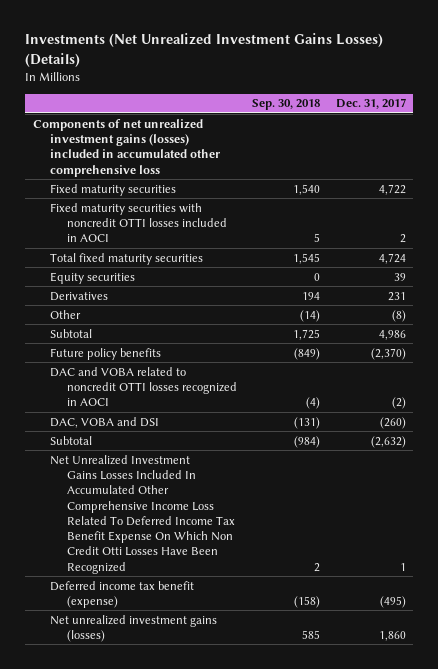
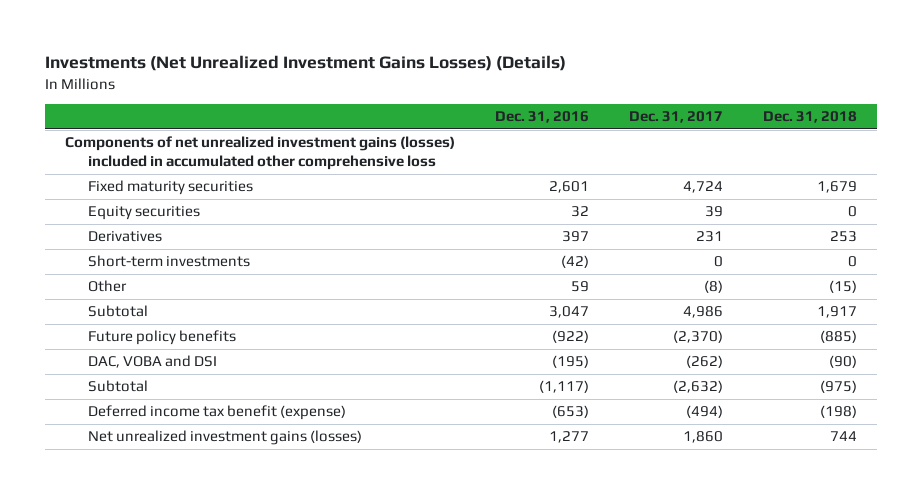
- | Sep. 30, 2018 | Dec. 31, 2017
+ | Dec. 31, 2016 | Dec. 31, 2017 | Dec. 31, 2018
- Fixed maturity securities | 1,540 | 4,722
- Fixed maturity securities with noncredit OTTI losses included in AOCI | 5 | 2
- Total fixed maturity securities | 1,545 | 4,724
+ Fixed maturity securities | 2,601 | 4,724 | 1,679
+ Short-term investments | (42) | 0 | 0
- DAC and VOBA related to noncredit OTTI losses recognized in AOCI | (4) | (2)
- DAC, VOBA and DSI | (131) | (260)
+ DAC, VOBA and DSI | (195) | (262) | (90)
- Net Unrealized Investment Gains Losses Included In Accumulated Other Comprehensive Income Loss Related To Deferred Income Tax Benefit Expense On Which Non Credit Otti Losses Have Been Recognized | 2 | 1
- Deferred income tax benefit (expense) | (158) | (495)
+ Deferred income tax benefit (expense) | (653) | (494) | (198)

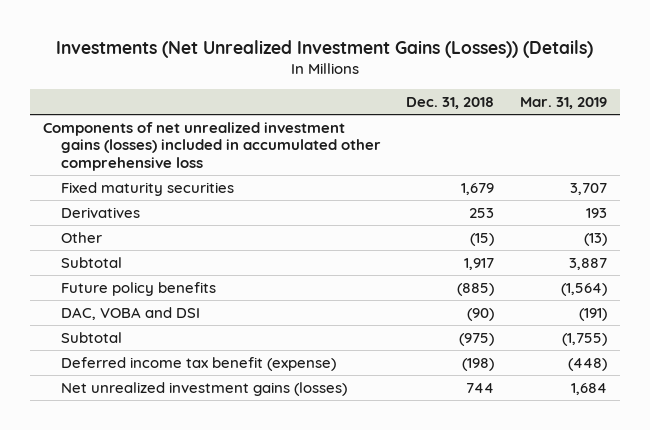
- Investments (Net Unrealized Investment Gains Losses) (Details)
+ Investments (Net Unrealized Investment Gains (Losses)) (Details)
- | Dec. 31, 2016 | Dec. 31, 2017 | Dec. 31, 2018
+ | Dec. 31, 2018 | Mar. 31, 2019
- Equity securities | 32 | 39 | 0
- Short-term investments | (42) | 0 | 0

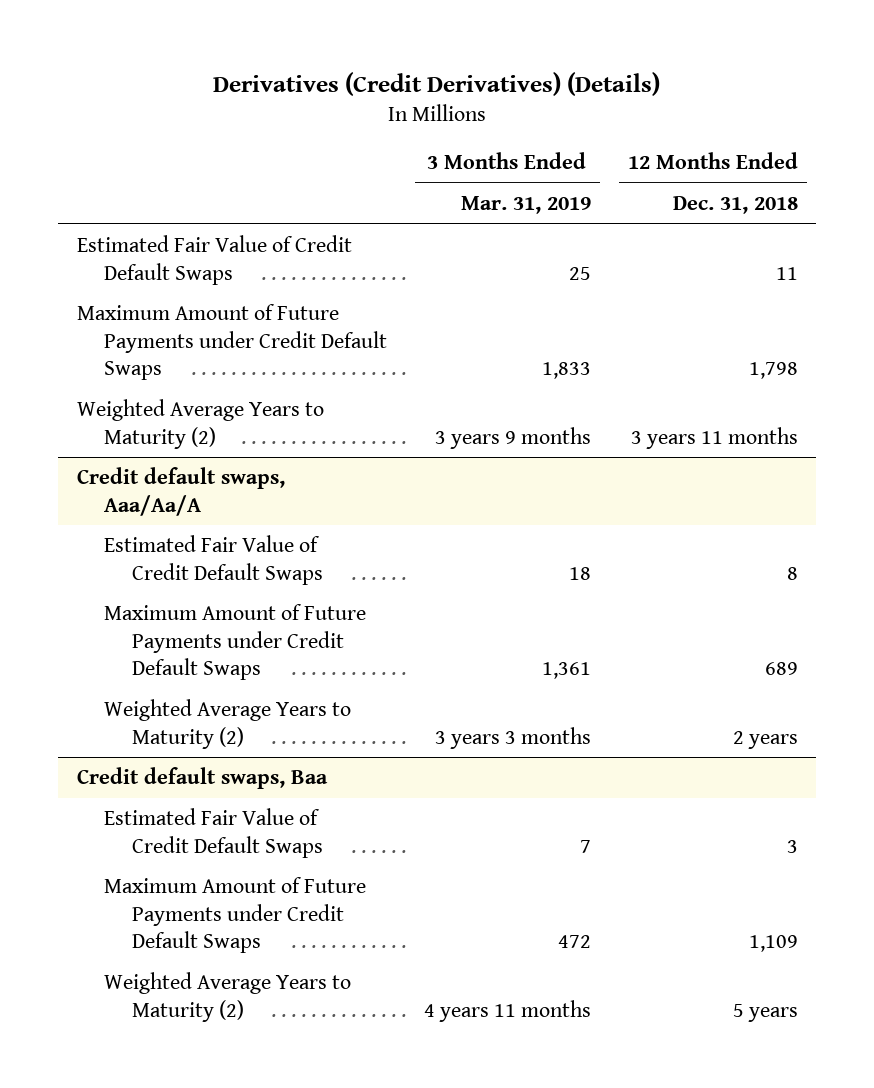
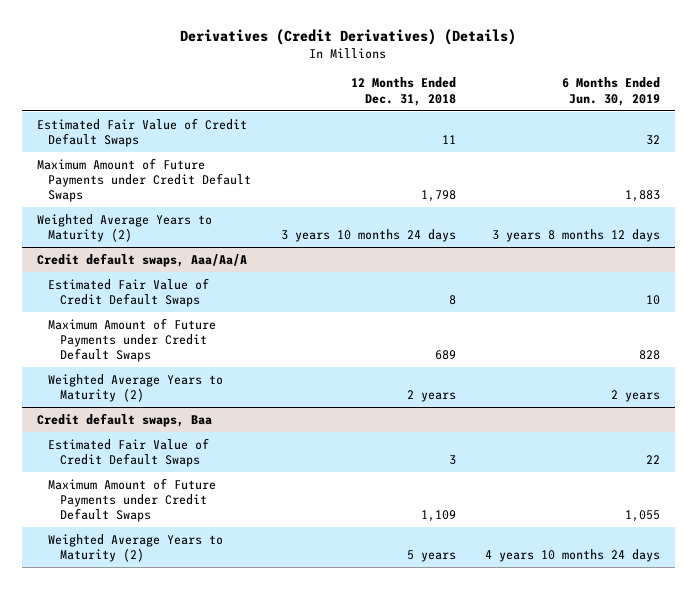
- | 3 Months Ended Mar. 31, 2019 | 12 Months Ended Dec. 31, 2018
+ | 12 Months Ended Dec. 31, 2018 | 6 Months Ended Jun. 30, 2019
- Weighted Average Years to Maturity (2) | 3 years 9 months | 3 years 11 months
+ Weighted Average Years to Maturity (2) | 3 years 10 months 24 days | 3 years 8 months 12 days

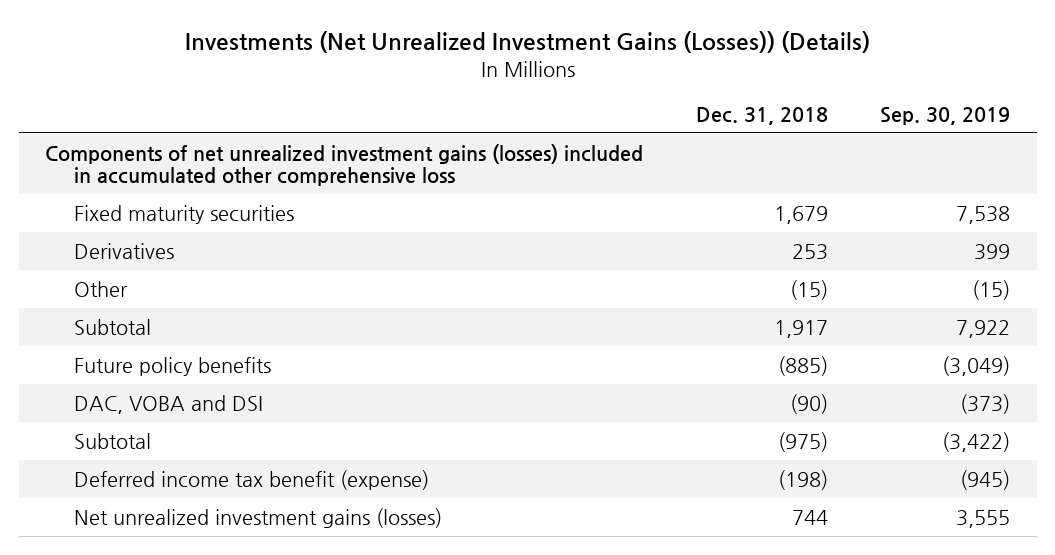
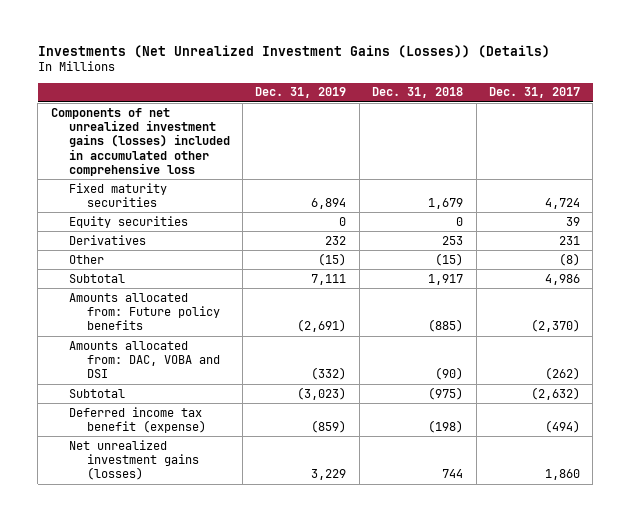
- | Dec. 31, 2018 | Sep. 30, 2019
+ | Dec. 31, 2019 | Dec. 31, 2018 | Dec. 31, 2017
+ Equity securities | 0 | 0 | 39
- Future policy benefits | (885) | (3,049)
- DAC, VOBA and DSI | (90) | (373)
+ Amounts allocated from: Future policy benefits | (2,691) | (885) | (2,370)
+ Amounts allocated from: DAC, VOBA and DSI | (332) | (90) | (262)

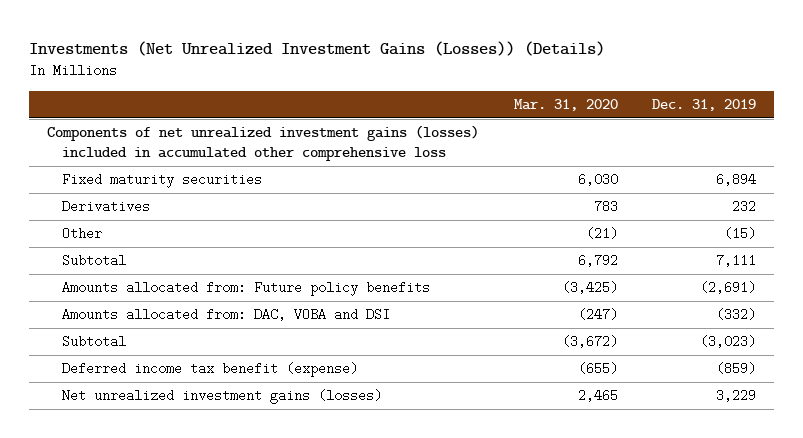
- | Dec. 31, 2019 | Dec. 31, 2018 | Dec. 31, 2017
+ | Mar. 31, 2020 | Dec. 31, 2019
- Equity securities | 0 | 0 | 39

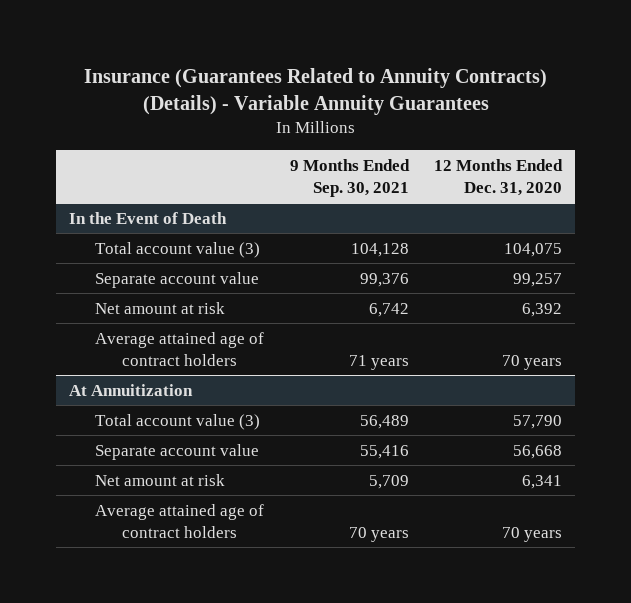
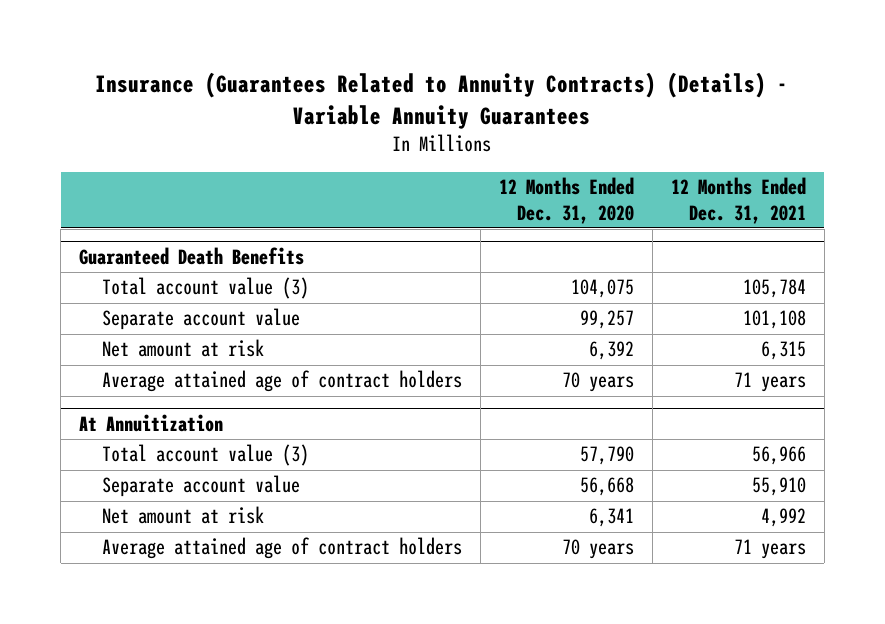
- | 9 Months Ended Sep. 30, 2021 | 12 Months Ended Dec. 31, 2020
+ | 12 Months Ended Dec. 31, 2020 | 12 Months Ended Dec. 31, 2021
- In the Event of Death
+ Guaranteed Death Benefits

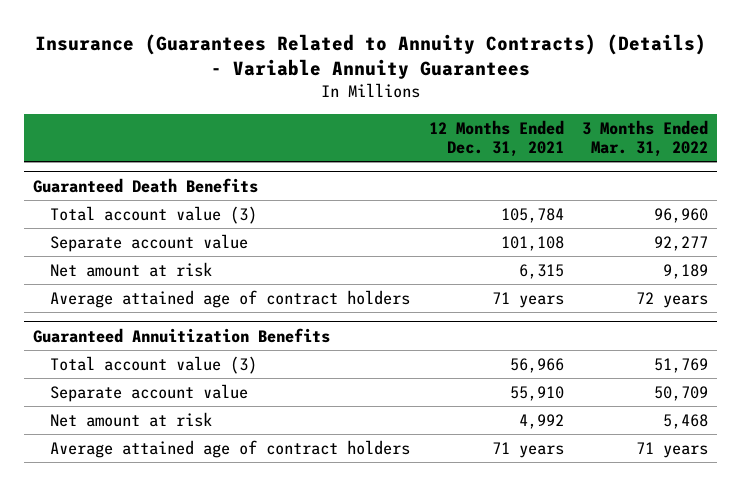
- | 12 Months Ended Dec. 31, 2020 | 12 Months Ended Dec. 31, 2021
+ | 12 Months Ended Dec. 31, 2021 | 3 Months Ended Mar. 31, 2022
- At Annuitization
+ Guaranteed Annuitization Benefits

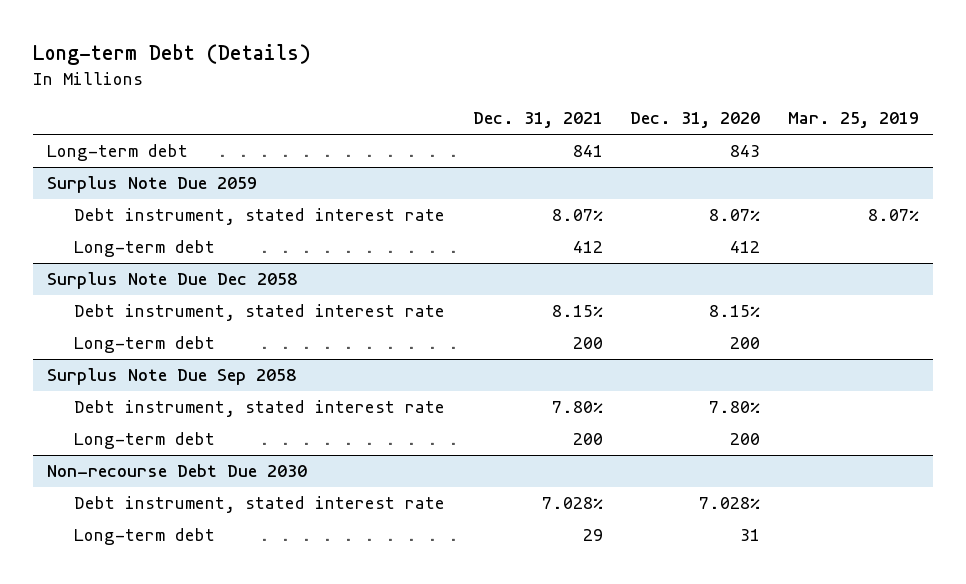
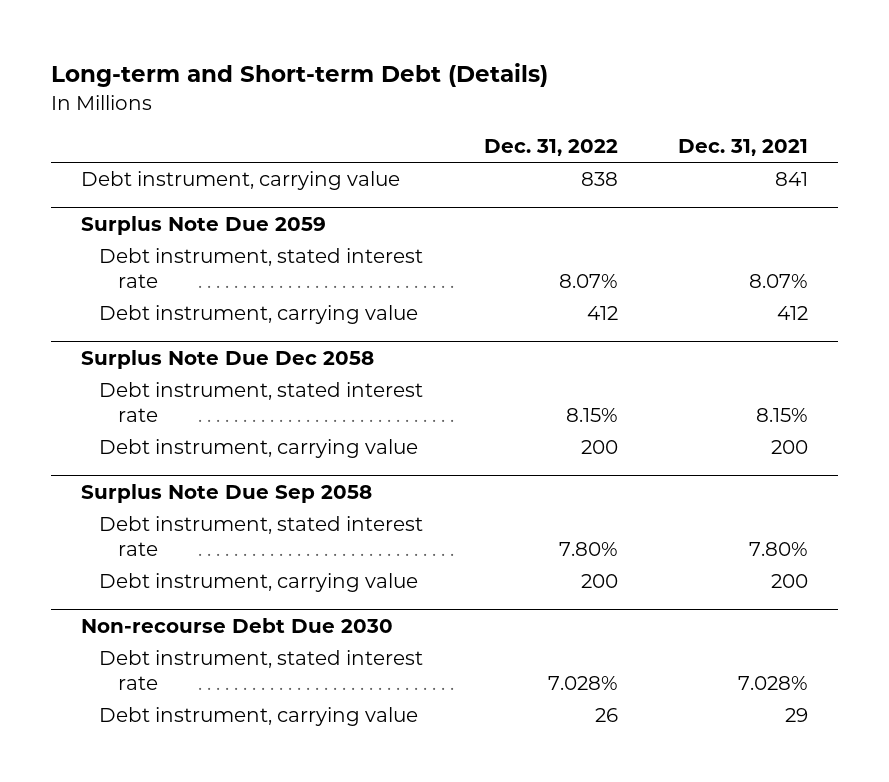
- Long-term Debt (Details)
+ Long-term and Short-term Debt (Details)
- | Dec. 31, 2021 | Dec. 31, 2020 | Mar. 25, 2019
+ | Dec. 31, 2022 | Dec. 31, 2021
- Long-term debt | 841 | 843 |
+ Debt instrument, carrying value | 838 | 841
@ Surplus Note Due 2059
- Long-term debt | 412 | 412 |
+ Debt instrument, carrying value | 412 | 412
@ Surplus Note Due Dec 2058
- Long-term debt | 200 | 200 |
+ Debt instrument, carrying value | 200 | 200
@ Surplus Note Due Sep 2058
- Long-term debt | 200 | 200 |
+ Debt instrument, carrying value | 200 | 200
@ Non-recourse Debt Due 2030
- Long-term debt | 29 | 31 |
+ Debt instrument, carrying value | 26 | 29

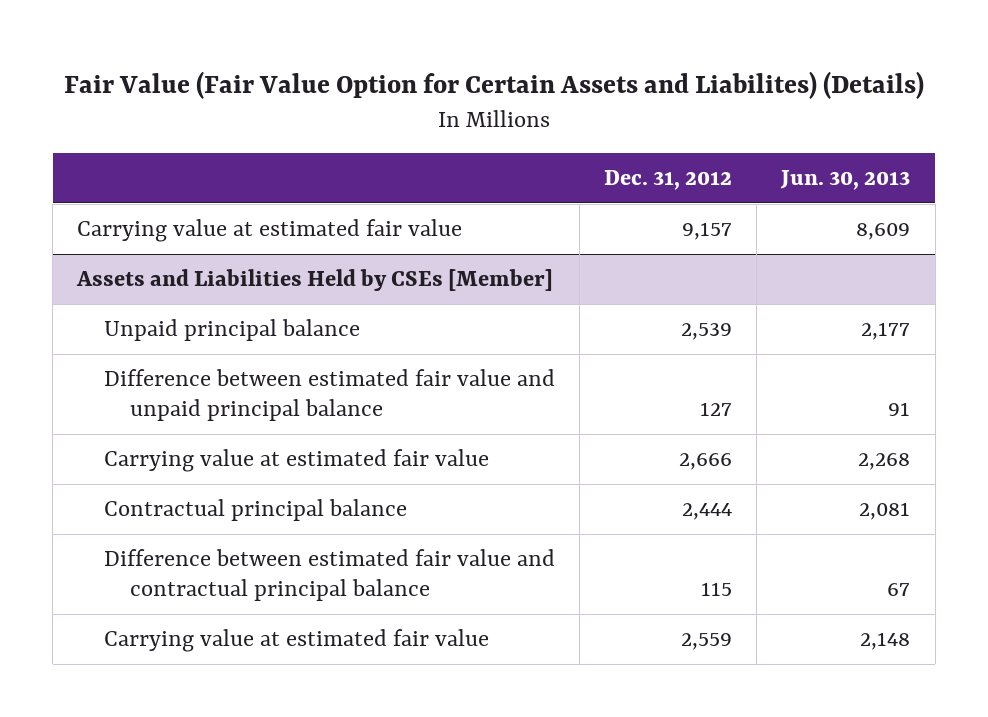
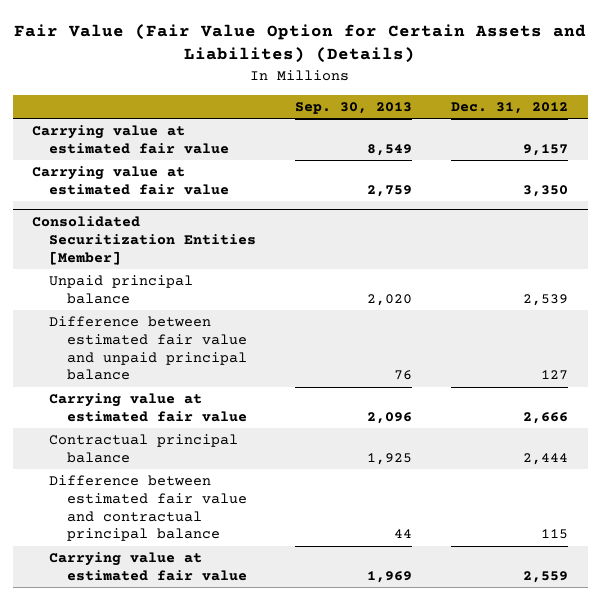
- | Dec. 31, 2012 | Jun. 30, 2013
+ | Sep. 30, 2013 | Dec. 31, 2012
- Assets and Liabilities Held by CSEs [Member]
+ Carrying value at estimated fair value | 2,759 | 3,350
+ Consolidated Securitization Entities [Member]

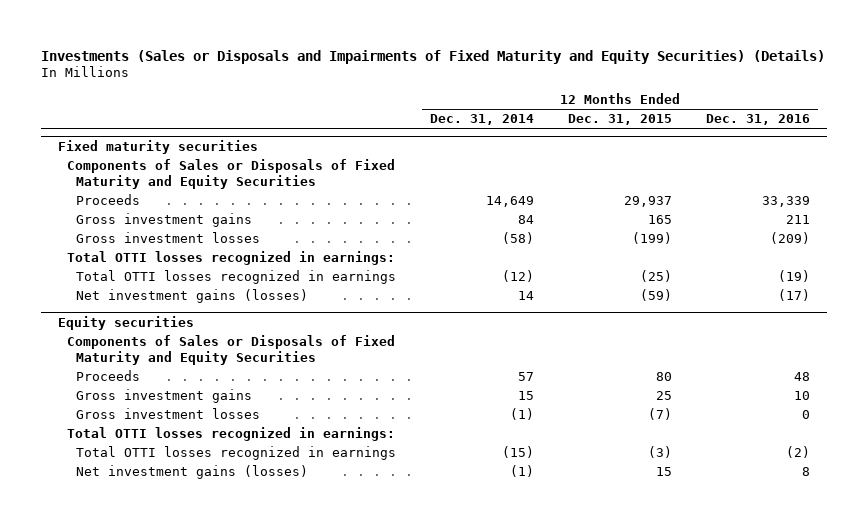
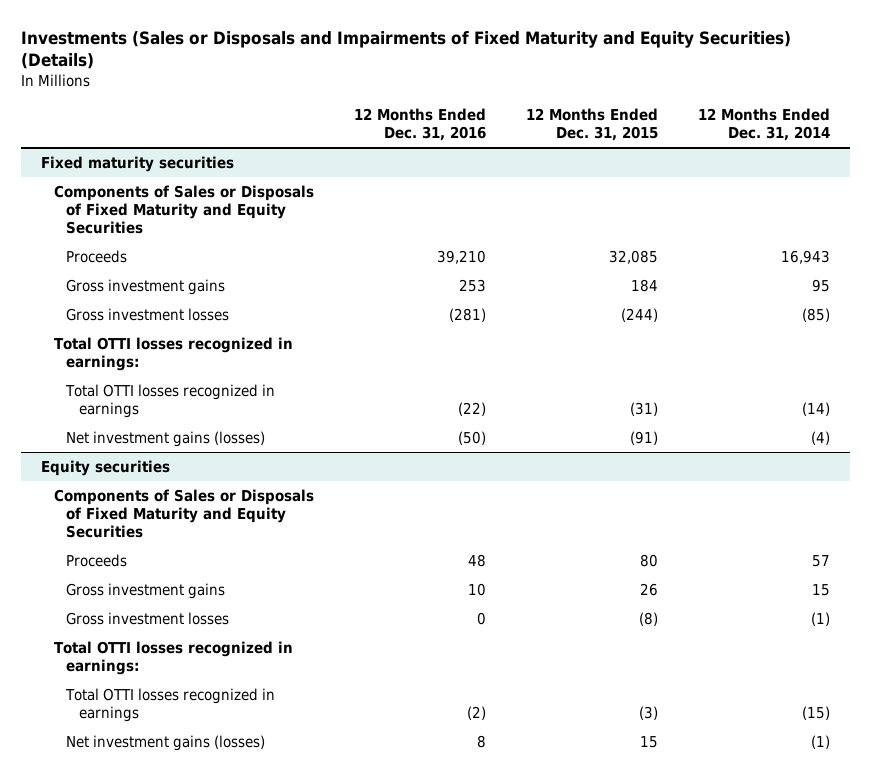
- | 12 Months Ended Dec. 31, 2014 | 12 Months Ended Dec. 31, 2015 | 12 Months Ended Dec. 31, 2016
+ | 12 Months Ended Dec. 31, 2016 | 12 Months Ended Dec. 31, 2015 | 12 Months Ended Dec. 31, 2014
@ Fixed maturity securities
- Proceeds | 14,649 | 29,937 | 33,339
- Gross investment gains | 84 | 165 | 211
- Gross investment losses | (58) | (199) | (209)
+ Proceeds | 39,210 | 32,085 | 16,943
+ Gross investment gains | 253 | 184 | 95
+ Gross investment losses | (281) | (244) | (85)
- Total OTTI losses recognized in earnings | (12) | (25) | (19)
- Net investment gains (losses) | 14 | (59) | (17)
+ Total OTTI losses recognized in earnings | (22) | (31) | (14)
+ Net investment gains (losses) | (50) | (91) | (4)
@ Equity securities
- Gross investment gains | 15 | 25 | 10
- Gross investment losses | (1) | (7) | 0
+ Gross investment gains | 10 | 26 | 15
+ Gross investment losses | 0 | (8) | (1)

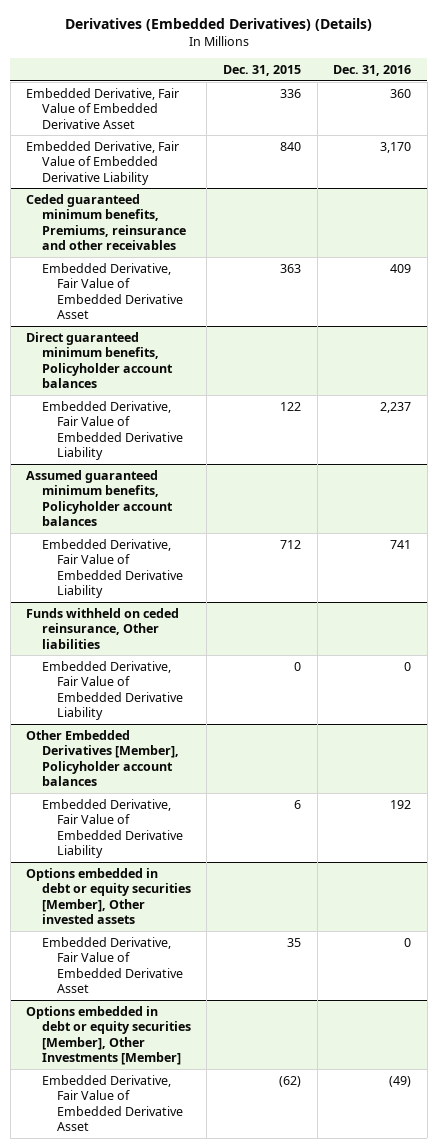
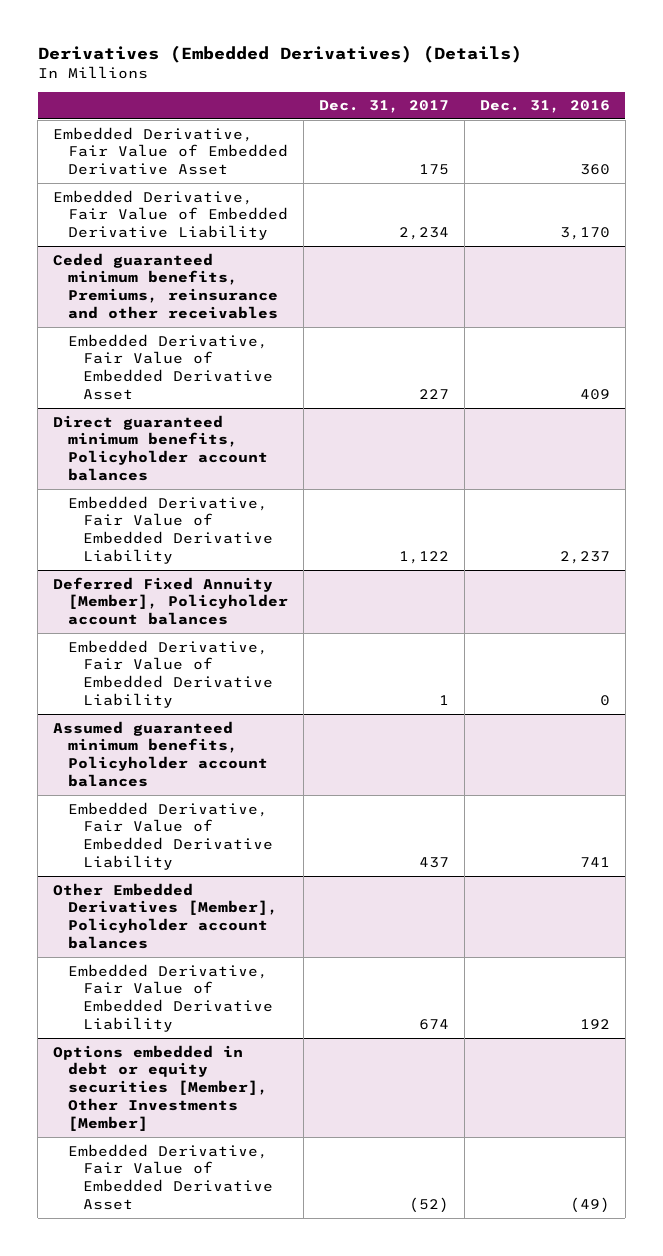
- | Dec. 31, 2015 | Dec. 31, 2016
+ | Dec. 31, 2017 | Dec. 31, 2016
+ Deferred Fixed Annuity [Member], Policyholder account balances
+ Embedded Derivative, Fair Value of Embedded Derivative Liability | 1 | 0
- Funds withheld on ceded reinsurance, Other liabilities
- Embedded Derivative, Fair Value of Embedded Derivative Liability | 0 | 0
- Options embedded in debt or equity securities [Member], Other invested assets
- Embedded Derivative, Fair Value of Embedded Derivative Asset | 35 | 0

